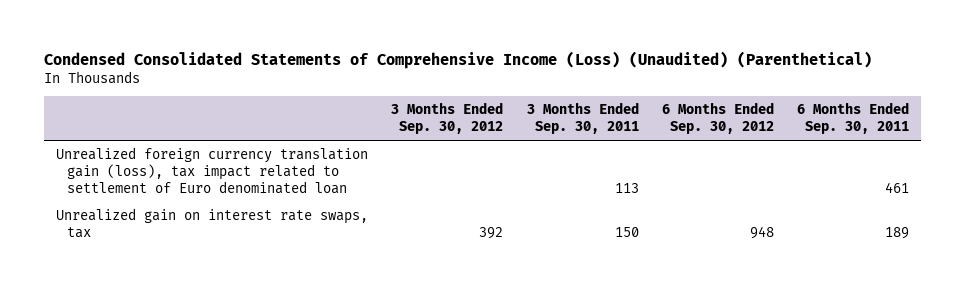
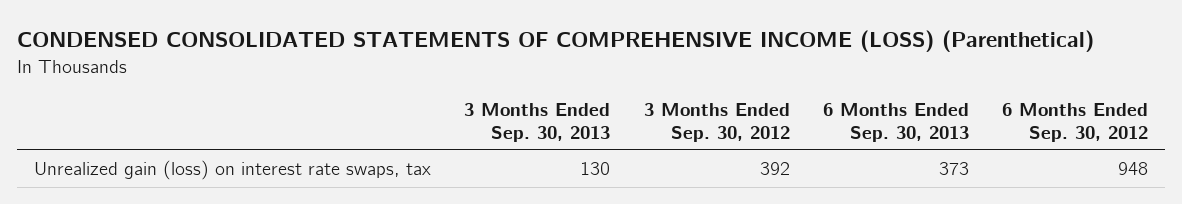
- Condensed Consolidated Statements of Comprehensive Income (Loss) (Unaudited) (Parenthetical)
+ CONDENSED CONSOLIDATED STATEMENTS OF COMPREHENSIVE INCOME (LOSS) (Parenthetical)
- | 3 Months Ended Sep. 30, 2012 | 3 Months Ended Sep. 30, 2011 | 6 Months Ended Sep. 30, 2012 | 6 Months Ended Sep. 30, 2011
+ | 3 Months Ended Sep. 30, 2013 | 3 Months Ended Sep. 30, 2012 | 6 Months Ended Sep. 30, 2013 | 6 Months Ended Sep. 30, 2012
- Unrealized foreign currency translation gain (loss), tax impact related to settlement of Euro denominated loan | | 113 | | 461
- Unrealized gain on interest rate swaps, tax | 392 | 150 | 948 | 189
+ Unrealized gain (loss) on interest rate swaps, tax | 130 | 392 | 373 | 948

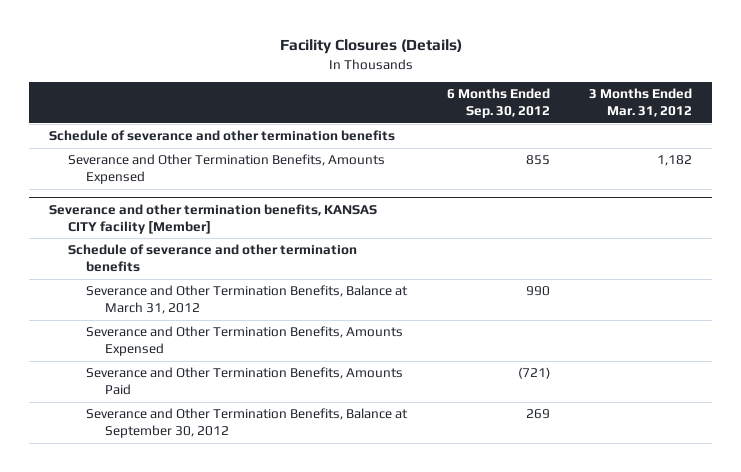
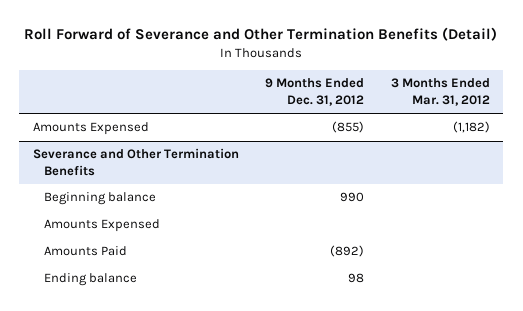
- Facility Closures (Details)
+ Roll Forward of Severance and Other Termination Benefits (Detail)
- | 6 Months Ended Sep. 30, 2012 | 3 Months Ended Mar. 31, 2012
+ | 9 Months Ended Dec. 31, 2012 | 3 Months Ended Mar. 31, 2012
- Schedule of severance and other termination benefits
- Severance and Other Termination Benefits, Amounts Expensed | 855 | 1,182
- Severance and other termination benefits, KANSAS CITY facility [Member]
- Schedule of severance and other termination benefits
- Severance and Other Termination Benefits, Balance at March 31, 2012 | 990 |
- Severance and Other Termination Benefits, Amounts Expensed
- Severance and Other Termination Benefits, Amounts Paid | (721) |
- Severance and Other Termination Benefits, Balance at September 30, 2012 | 269 |
+ Amounts Expensed | (855) | (1,182)
+ Severance and Other Termination Benefits
+ Beginning balance | 990 |
+ Amounts Expensed
+ Amounts Paid | (892) |
+ Ending balance | 98 |

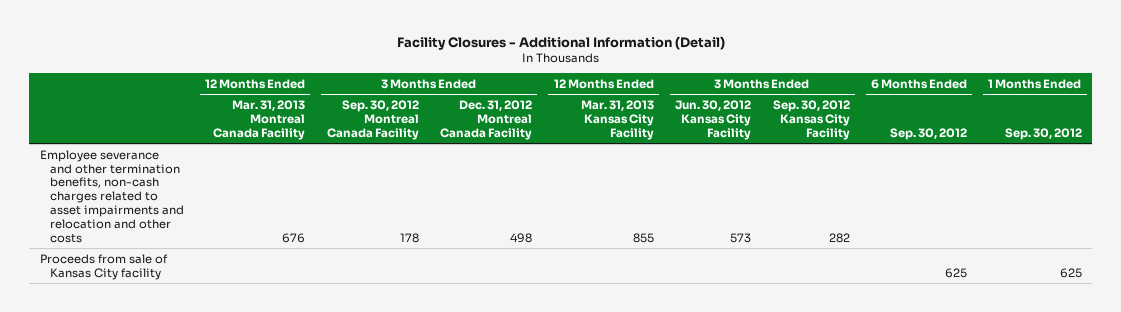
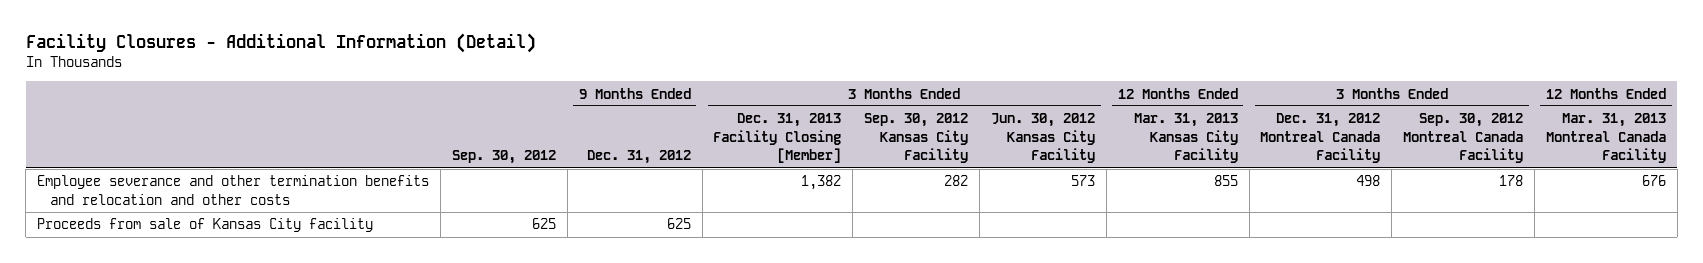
- | 12 Months Ended Mar. 31, 2013 Montreal Canada Facility | 3 Months Ended Sep. 30, 2012 Montreal Canada Facility | 3 Months Ended Dec. 31, 2012 Montreal Canada Facility | 12 Months Ended Mar. 31, 2013 Kansas City Facility | 3 Months Ended Jun. 30, 2012 Kansas City Facility | 3 Months Ended Sep. 30, 2012 Kansas City Facility | 6 Months Ended Sep. 30, 2012 | 1 Months Ended Sep. 30, 2012
+ | Sep. 30, 2012 | 9 Months Ended Dec. 31, 2012 | 3 Months Ended Dec. 31, 2013 Facility Closing [Member] | 3 Months Ended Sep. 30, 2012 Kansas City Facility | 3 Months Ended Jun. 30, 2012 Kansas City Facility | 12 Months Ended Mar. 31, 2013 Kansas City Facility | 3 Months Ended Dec. 31, 2012 Montreal Canada Facility | 3 Months Ended Sep. 30, 2012 Montreal Canada Facility | 12 Months Ended Mar. 31, 2013 Montreal Canada Facility
- Employee severance and other termination benefits, non-cash charges related to asset impairments and relocation and other costs | 676 | 178 | 498 | 855 | 573 | 282 | |
+ Employee severance and other termination benefits and relocation and other costs | | | 1,382 | 282 | 573 | 855 | 498 | 178 | 676

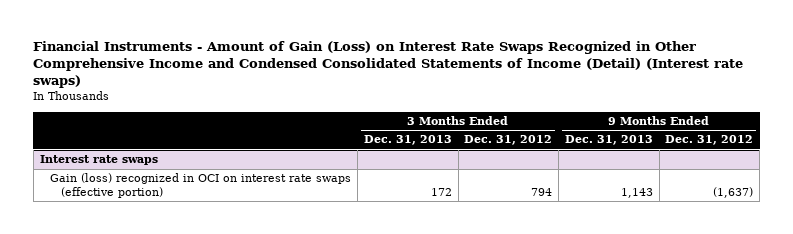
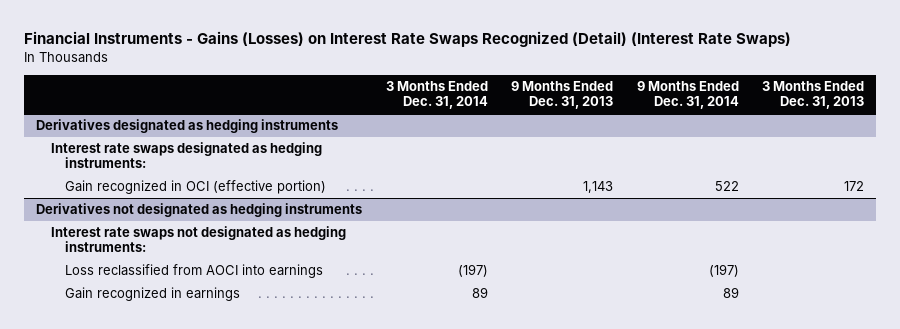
- Financial Instruments - Amount of Gain (Loss) on Interest Rate Swaps Recognized in Other Comprehensive Income and Condensed Consolidated Statements of Income (Detail) (Interest rate swaps)
+ Financial Instruments - Gains (Losses) on Interest Rate Swaps Recognized (Detail) (Interest Rate Swaps)
- | 3 Months Ended Dec. 31, 2013 | 3 Months Ended Dec. 31, 2012 | 9 Months Ended Dec. 31, 2013 | 9 Months Ended Dec. 31, 2012
+ | 3 Months Ended Dec. 31, 2014 | 9 Months Ended Dec. 31, 2013 | 9 Months Ended Dec. 31, 2014 | 3 Months Ended Dec. 31, 2013
- Interest rate swaps
- Gain (loss) recognized in OCI on interest rate swaps (effective portion) | 172 | 794 | 1,143 | (1,637)
+ Derivatives designated as hedging instruments
+ Interest rate swaps designated as hedging instruments:
+ Gain recognized in OCI (effective portion) | | 1,143 | 522 | 172
+ Derivatives not designated as hedging instruments
+ Interest rate swaps not designated as hedging instruments:
+ Loss reclassified from AOCI into earnings | (197) | | (197) |
+ Gain recognized in earnings | 89 | | 89 |

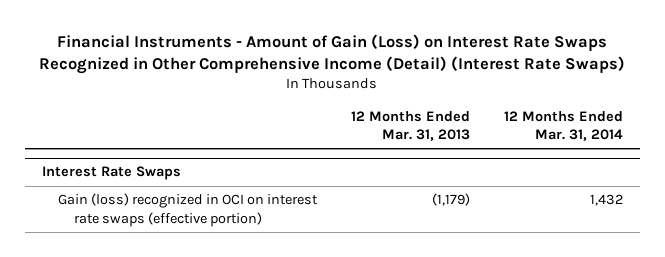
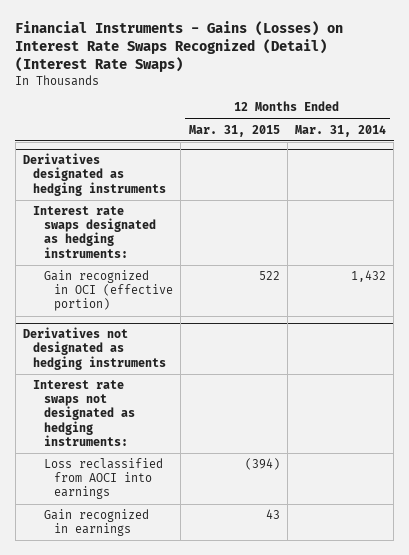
- Financial Instruments - Amount of Gain (Loss) on Interest Rate Swaps Recognized in Other Comprehensive Income (Detail) (Interest Rate Swaps)
+ Financial Instruments - Gains (Losses) on Interest Rate Swaps Recognized (Detail) (Interest Rate Swaps)
- | 12 Months Ended Mar. 31, 2013 | 12 Months Ended Mar. 31, 2014
+ | 12 Months Ended Mar. 31, 2015 | 12 Months Ended Mar. 31, 2014
- Interest Rate Swaps
- Gain (loss) recognized in OCI on interest rate swaps (effective portion) | (1,179) | 1,432
+ Derivatives designated as hedging instruments
+ Interest rate swaps designated as hedging instruments:
+ Gain recognized in OCI (effective portion) | 522 | 1,432
+ Derivatives not designated as hedging instruments
+ Interest rate swaps not designated as hedging instruments:
+ Loss reclassified from AOCI into earnings | (394) |
+ Gain recognized in earnings | 43 |

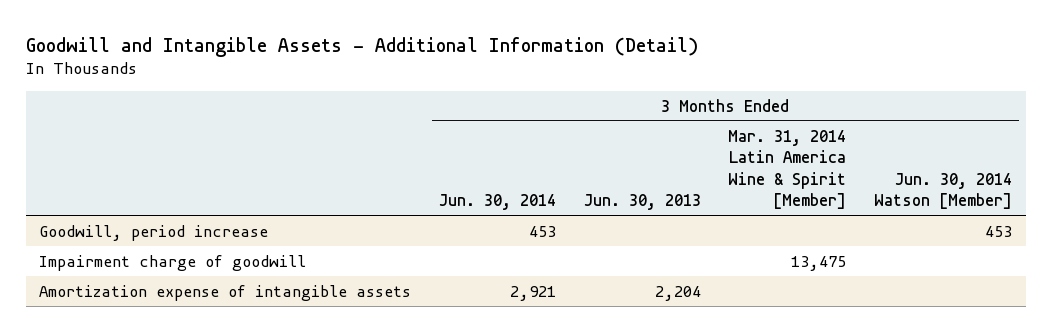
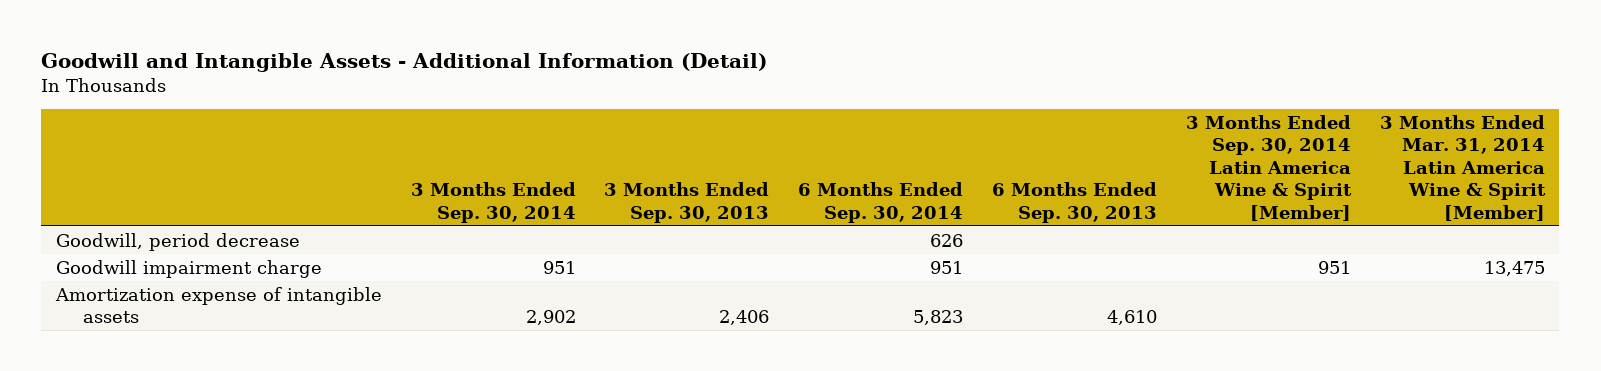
- | 3 Months Ended Jun. 30, 2014 | 3 Months Ended Jun. 30, 2013 | 3 Months Ended Mar. 31, 2014 Latin America Wine & Spirit [Member] | 3 Months Ended Jun. 30, 2014 Watson [Member]
+ | 3 Months Ended Sep. 30, 2014 | 3 Months Ended Sep. 30, 2013 | 6 Months Ended Sep. 30, 2014 | 6 Months Ended Sep. 30, 2013 | 3 Months Ended Sep. 30, 2014 Latin America Wine & Spirit [Member] | 3 Months Ended Mar. 31, 2014 Latin America Wine & Spirit [Member]
- Goodwill, period increase | 453 | | | 453
- Impairment charge of goodwill | | | 13,475 |
+ Goodwill, period decrease | | | 626 | | |
+ Goodwill impairment charge | 951 | | 951 | | 951 | 13,475

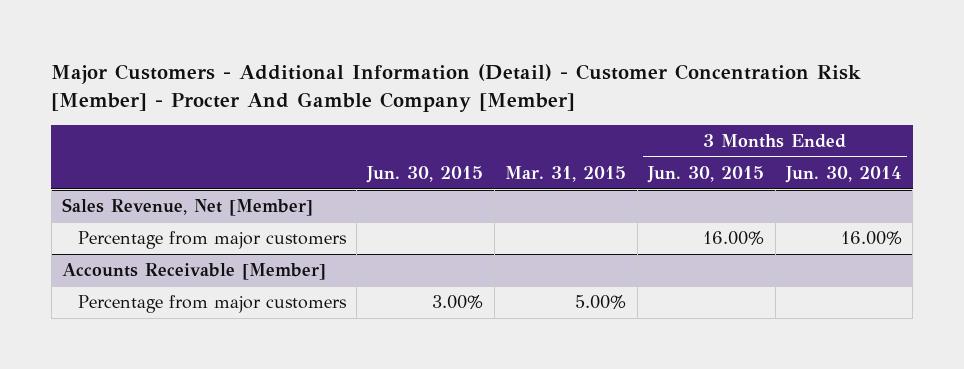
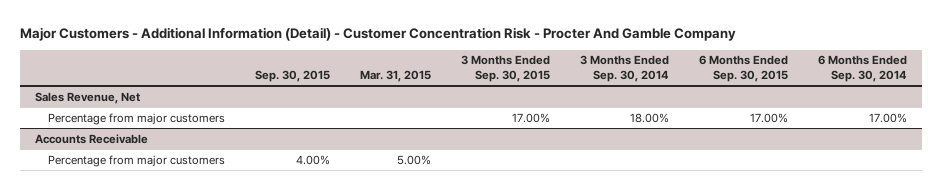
- Major Customers - Additional Information (Detail) - Customer Concentration Risk [Member] - Procter And Gamble Company [Member]
+ Major Customers - Additional Information (Detail) - Customer Concentration Risk - Procter And Gamble Company
- | Jun. 30, 2015 | Mar. 31, 2015 | 3 Months Ended Jun. 30, 2015 | 3 Months Ended Jun. 30, 2014
+ | Sep. 30, 2015 | Mar. 31, 2015 | 3 Months Ended Sep. 30, 2015 | 3 Months Ended Sep. 30, 2014 | 6 Months Ended Sep. 30, 2015 | 6 Months Ended Sep. 30, 2014
- Sales Revenue, Net [Member]
+ Sales Revenue, Net
- Accounts Receivable [Member]
+ Accounts Receivable

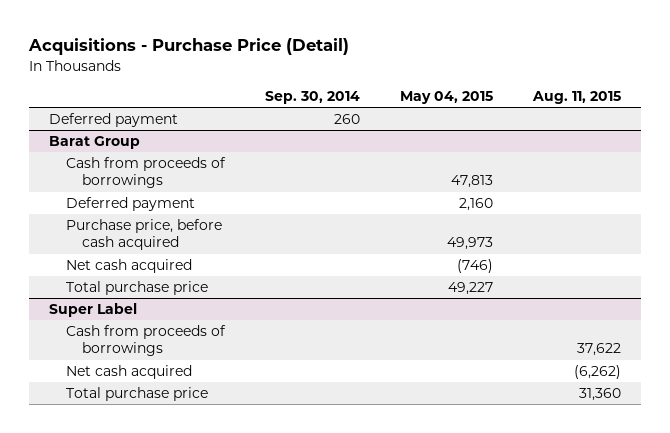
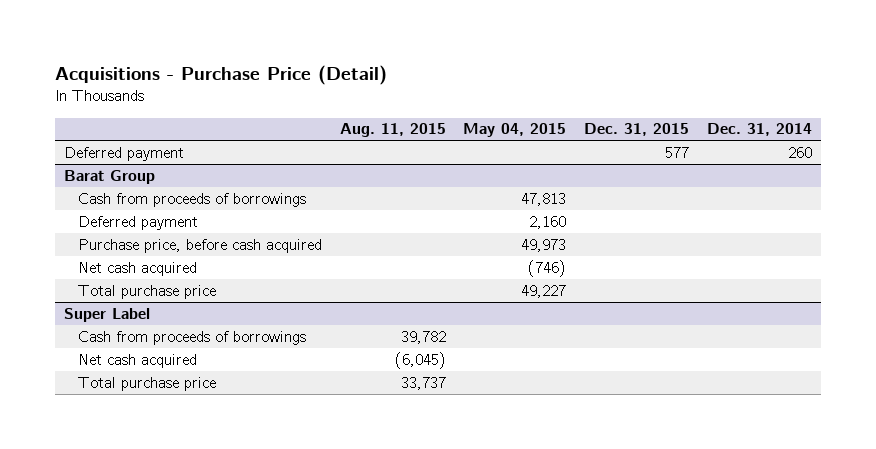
- | Sep. 30, 2014 | May 04, 2015 | Aug. 11, 2015
+ | Aug. 11, 2015 | May 04, 2015 | Dec. 31, 2015 | Dec. 31, 2014
@ Super Label
- Cash from proceeds of borrowings | | | 37,622
- Net cash acquired | | | (6,262)
- Total purchase price | | | 31,360
+ Cash from proceeds of borrowings | 39,782 | | |
+ Net cash acquired | (6,045) | | |
+ Total purchase price | 33,737 | | |

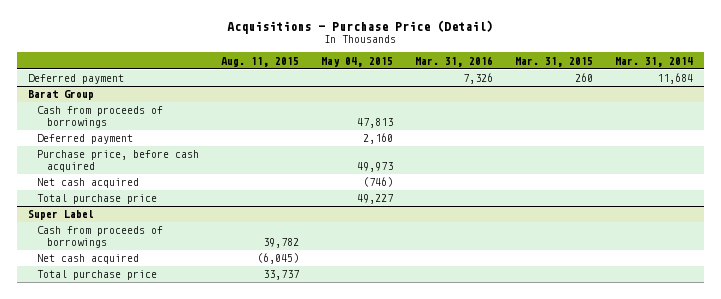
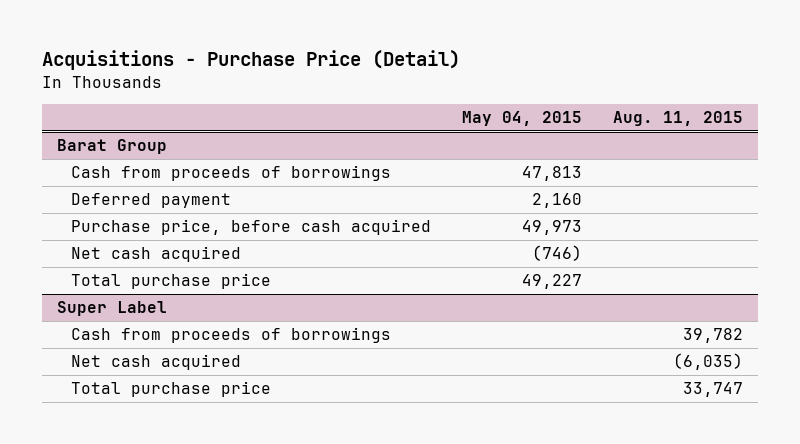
- | Aug. 11, 2015 | May 04, 2015 | Mar. 31, 2016 | Mar. 31, 2015 | Mar. 31, 2014
+ | May 04, 2015 | Aug. 11, 2015
- Deferred payment | | | 7,326 | 260 | 11,684
@ Super Label
- Net cash acquired | (6,045) | | | |
- Total purchase price | 33,737 | | | |
+ Net cash acquired | | (6,035)
+ Total purchase price | | 33,747

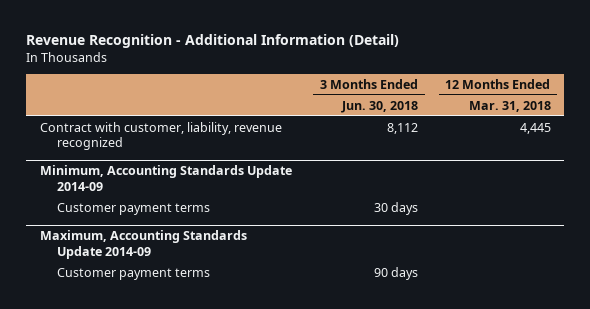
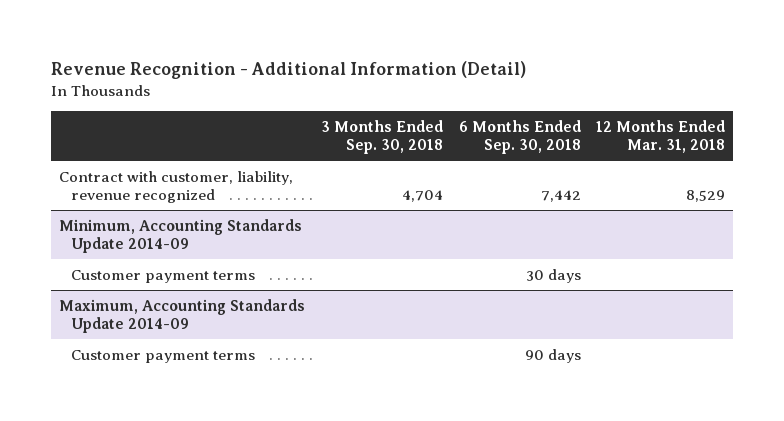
- | 3 Months Ended Jun. 30, 2018 | 12 Months Ended Mar. 31, 2018
+ | 3 Months Ended Sep. 30, 2018 | 6 Months Ended Sep. 30, 2018 | 12 Months Ended Mar. 31, 2018
- Contract with customer, liability, revenue recognized | 8,112 | 4,445
+ Contract with customer, liability, revenue recognized | 4,704 | 7,442 | 8,529

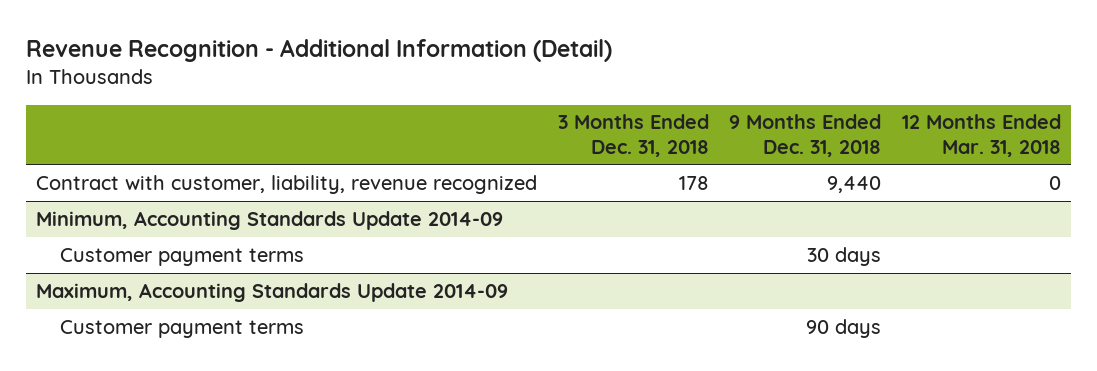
- | 3 Months Ended Sep. 30, 2018 | 6 Months Ended Sep. 30, 2018 | 12 Months Ended Mar. 31, 2018
+ | 3 Months Ended Dec. 31, 2018 | 9 Months Ended Dec. 31, 2018 | 12 Months Ended Mar. 31, 2018
- Contract with customer, liability, revenue recognized | 4,704 | 7,442 | 8,529
+ Contract with customer, liability, revenue recognized | 178 | 9,440 | 0

